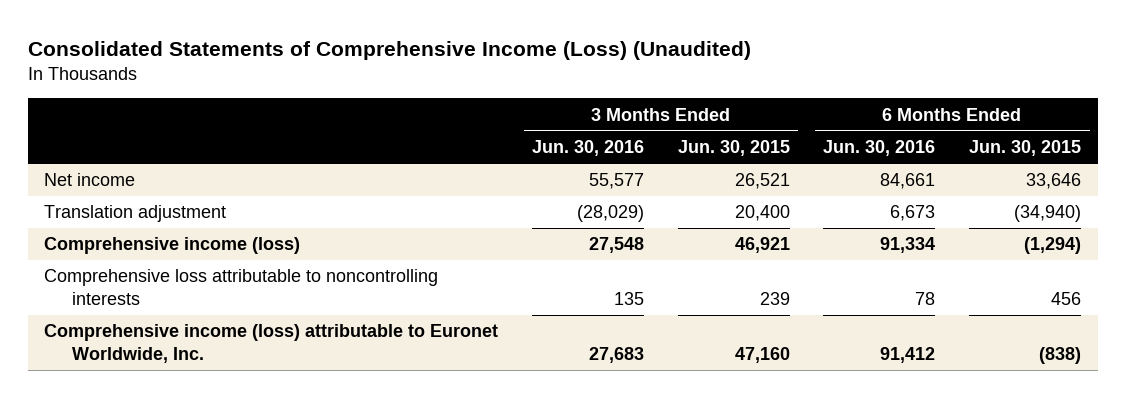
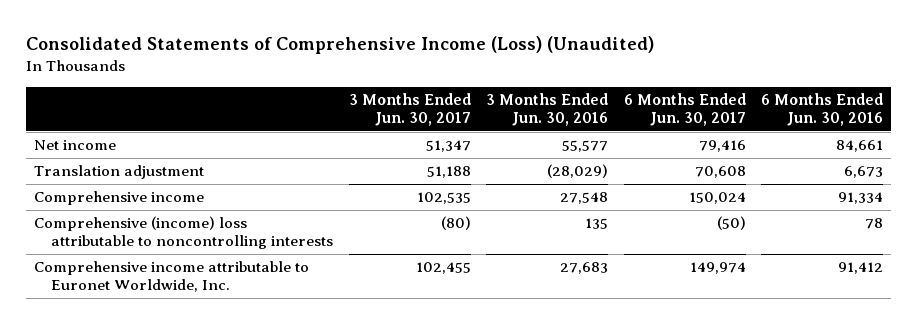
- | 3 Months Ended Jun. 30, 2016 | 3 Months Ended Jun. 30, 2015 | 6 Months Ended Jun. 30, 2016 | 6 Months Ended Jun. 30, 2015
+ | 3 Months Ended Jun. 30, 2017 | 3 Months Ended Jun. 30, 2016 | 6 Months Ended Jun. 30, 2017 | 6 Months Ended Jun. 30, 2016
- Comprehensive income (loss) | 27,548 | 46,921 | 91,334 | (1,294)
- Comprehensive loss attributable to noncontrolling interests | 135 | 239 | 78 | 456
- Comprehensive income (loss) attributable to Euronet Worldwide, Inc. | 27,683 | 47,160 | 91,412 | (838)
+ Comprehensive income | 102,535 | 27,548 | 150,024 | 91,334
+ Comprehensive (income) loss attributable to noncontrolling interests | (80) | 135 | (50) | 78
+ Comprehensive income attributable to Euronet Worldwide, Inc. | 102,455 | 27,683 | 149,974 | 91,412

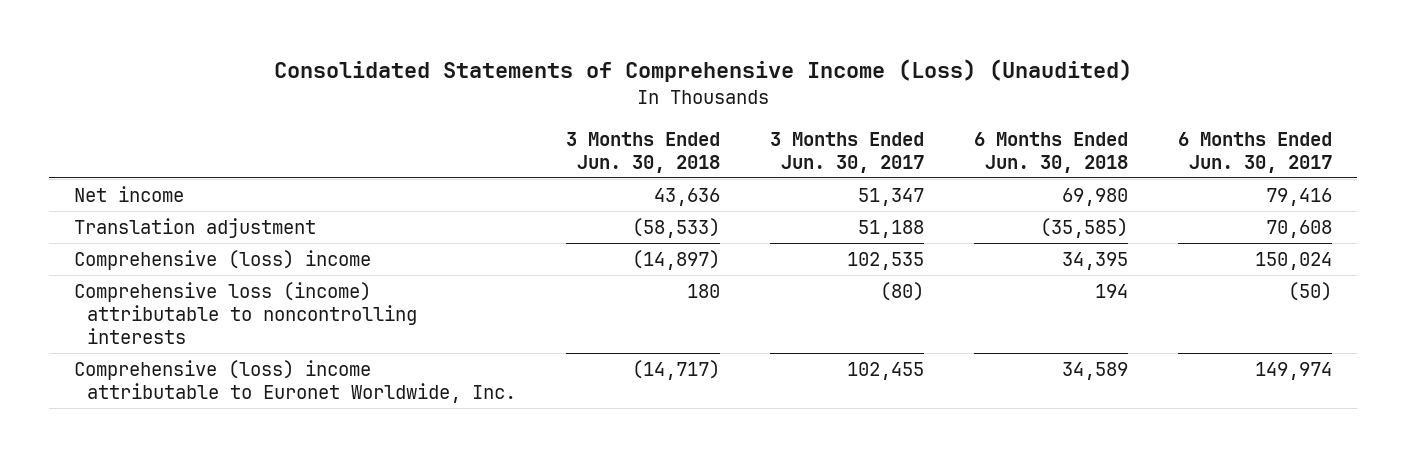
- | 3 Months Ended Jun. 30, 2017 | 3 Months Ended Jun. 30, 2016 | 6 Months Ended Jun. 30, 2017 | 6 Months Ended Jun. 30, 2016
+ | 3 Months Ended Jun. 30, 2018 | 3 Months Ended Jun. 30, 2017 | 6 Months Ended Jun. 30, 2018 | 6 Months Ended Jun. 30, 2017
- Comprehensive income | 102,535 | 27,548 | 150,024 | 91,334
- Comprehensive (income) loss attributable to noncontrolling interests | (80) | 135 | (50) | 78
- Comprehensive income attributable to Euronet Worldwide, Inc. | 102,455 | 27,683 | 149,974 | 91,412
+ Comprehensive (loss) income | (14,897) | 102,535 | 34,395 | 150,024
+ Comprehensive loss (income) attributable to noncontrolling interests | 180 | (80) | 194 | (50)
+ Comprehensive (loss) income attributable to Euronet Worldwide, Inc. | (14,717) | 102,455 | 34,589 | 149,974

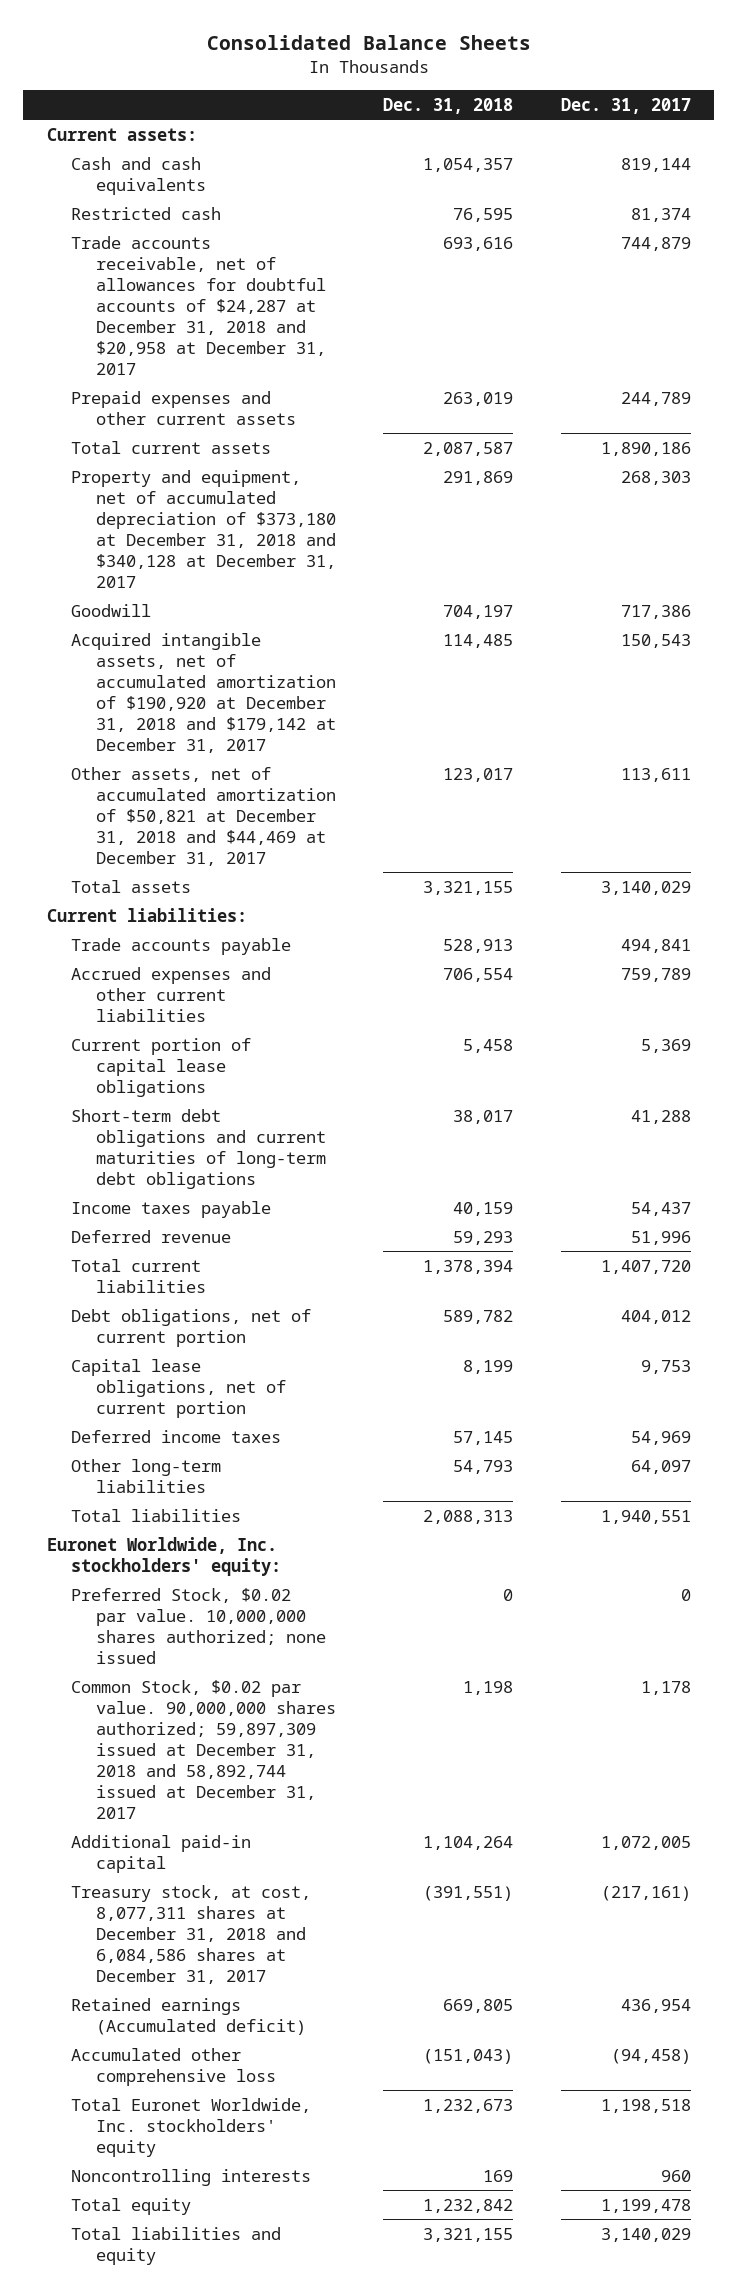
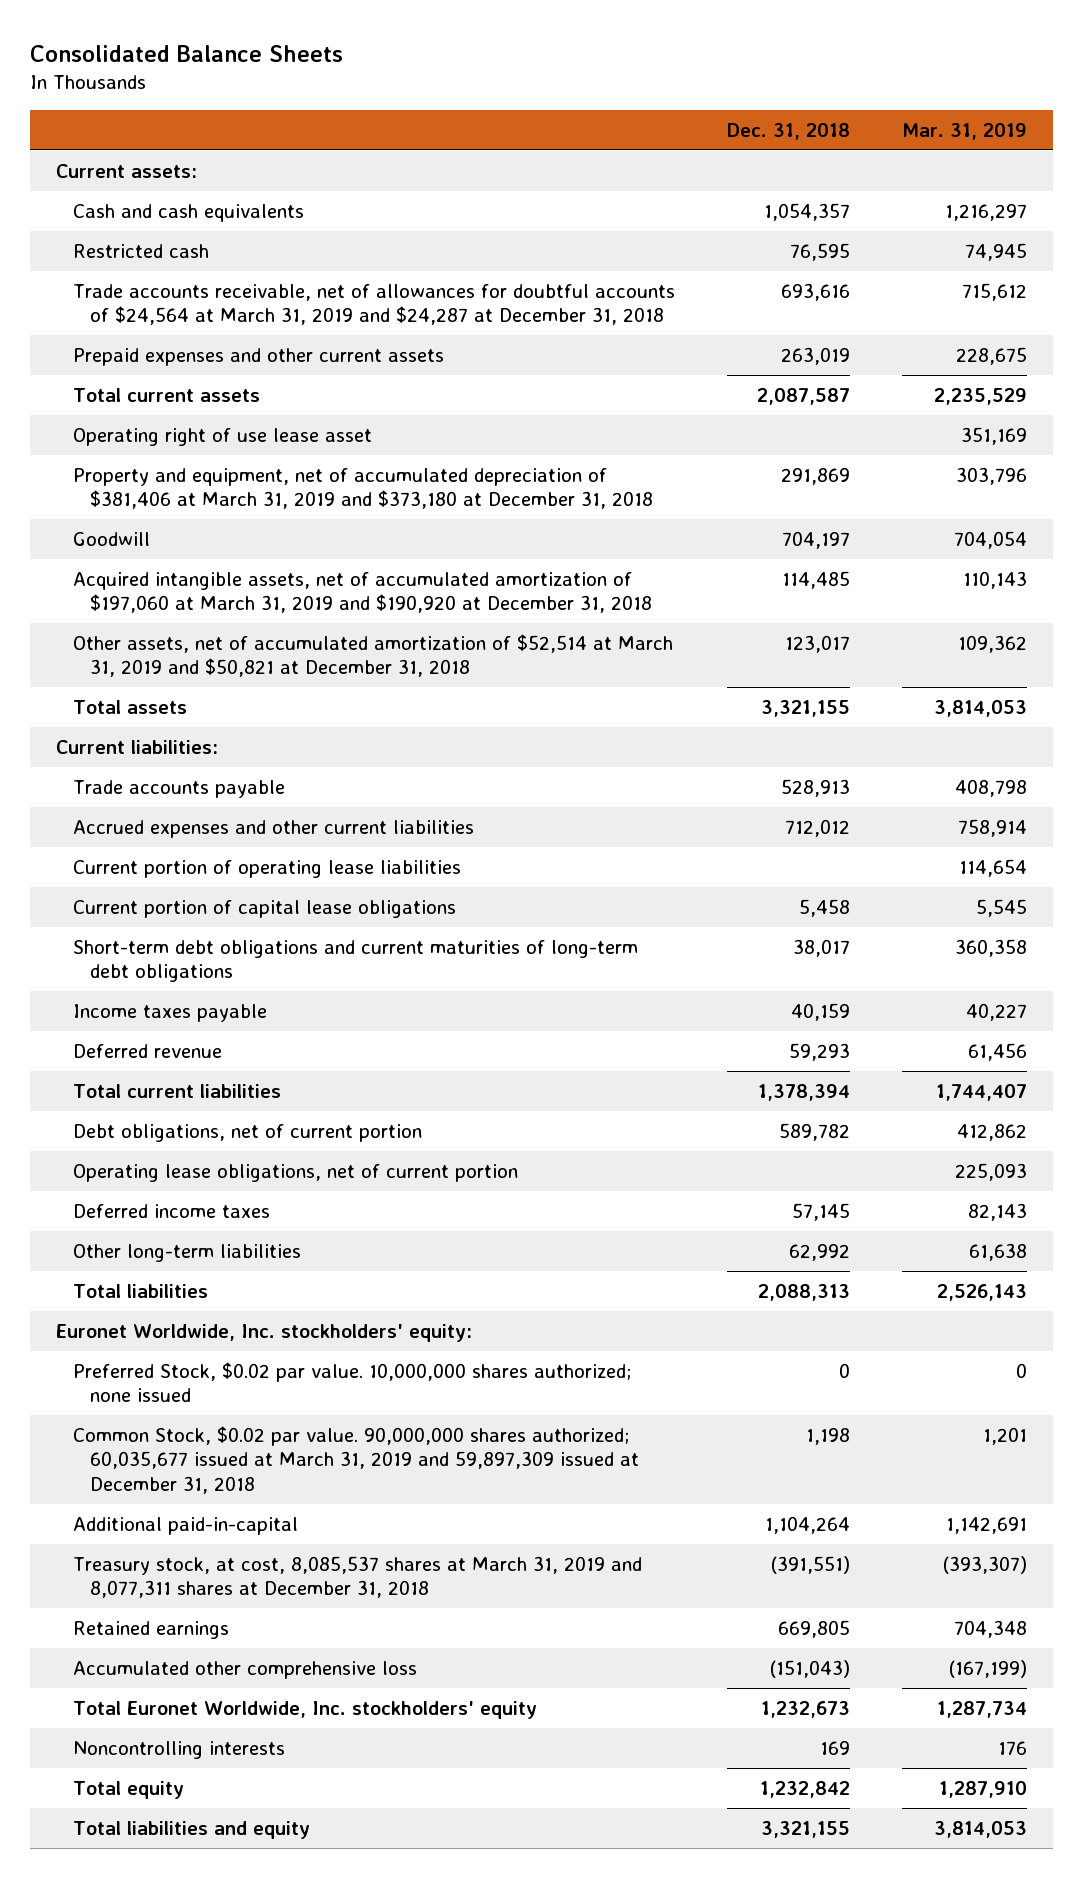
- | Dec. 31, 2018 | Dec. 31, 2017
+ | Dec. 31, 2018 | Mar. 31, 2019
- Trade accounts receivable, net of allowances for doubtful accounts of $24,287 at December 31, 2018 and $20,958 at December 31, 2017 | 693,616 | 744,879
+ Trade accounts receivable, net of allowances for doubtful accounts of $24,564 at March 31, 2019 and $24,287 at December 31, 2018 | 693,616 | 715,612
- Property and equipment, net of accumulated depreciation of $373,180 at December 31, 2018 and $340,128 at December 31, 2017 | 291,869 | 268,303
+ Operating right of use lease asset | | 351,169
+ Property and equipment, net of accumulated depreciation of $381,406 at March 31, 2019 and $373,180 at December 31, 2018 | 291,869 | 303,796
- Acquired intangible assets, net of accumulated amortization of $190,920 at December 31, 2018 and $179,142 at December 31, 2017 | 114,485 | 150,543
- Other assets, net of accumulated amortization of $50,821 at December 31, 2018 and $44,469 at December 31, 2017 | 123,017 | 113,611
+ Acquired intangible assets, net of accumulated amortization of $197,060 at March 31, 2019 and $190,920 at December 31, 2018 | 114,485 | 110,143
+ Other assets, net of accumulated amortization of $52,514 at March 31, 2019 and $50,821 at December 31, 2018 | 123,017 | 109,362
- Accrued expenses and other current liabilities | 706,554 | 759,789
+ Accrued expenses and other current liabilities | 712,012 | 758,914
+ Current portion of operating lease liabilities | | 114,654
- Capital lease obligations, net of current portion | 8,199 | 9,753
+ Operating lease obligations, net of current portion | | 225,093
- Other long-term liabilities | 54,793 | 64,097
+ Other long-term liabilities | 62,992 | 61,638
- Common Stock, $0.02 par value. 90,000,000 shares authorized; 59,897,309 issued at December 31, 2018 and 58,892,744 issued at December 31, 2017 | 1,198 | 1,178
- Additional paid-in capital | 1,104,264 | 1,072,005
- Treasury stock, at cost, 8,077,311 shares at December 31, 2018 and 6,084,586 shares at December 31, 2017 | (391,551) | (217,161)
- Retained earnings (Accumulated deficit) | 669,805 | 436,954
+ Common Stock, $0.02 par value. 90,000,000 shares authorized; 60,035,677 issued at March 31, 2019 and 59,897,309 issued at December 31, 2018 | 1,198 | 1,201
+ Additional paid-in-capital | 1,104,264 | 1,142,691
+ Treasury stock, at cost, 8,085,537 shares at March 31, 2019 and 8,077,311 shares at December 31, 2018 | (391,551) | (393,307)
+ Retained earnings | 669,805 | 704,348

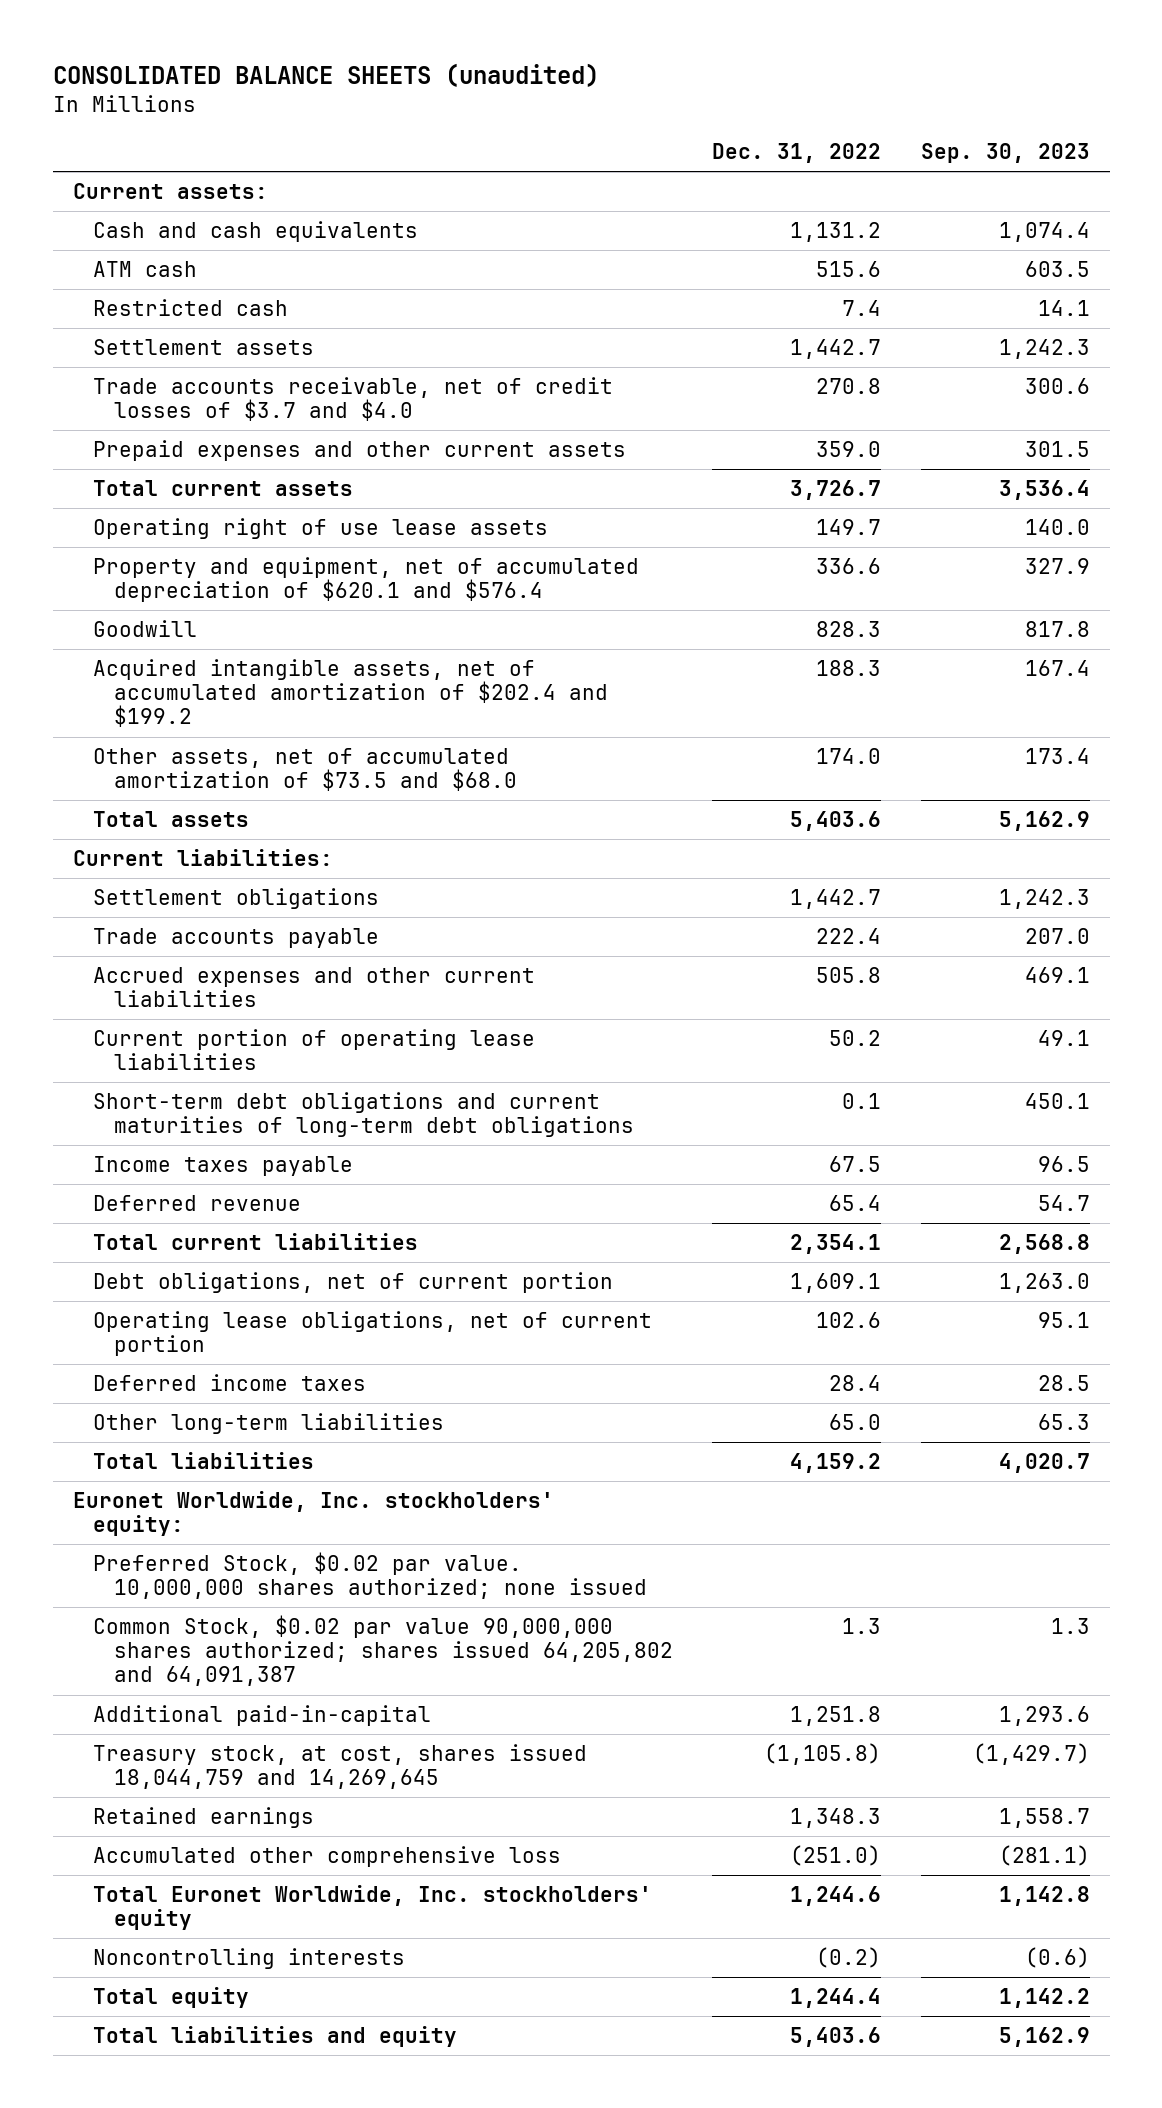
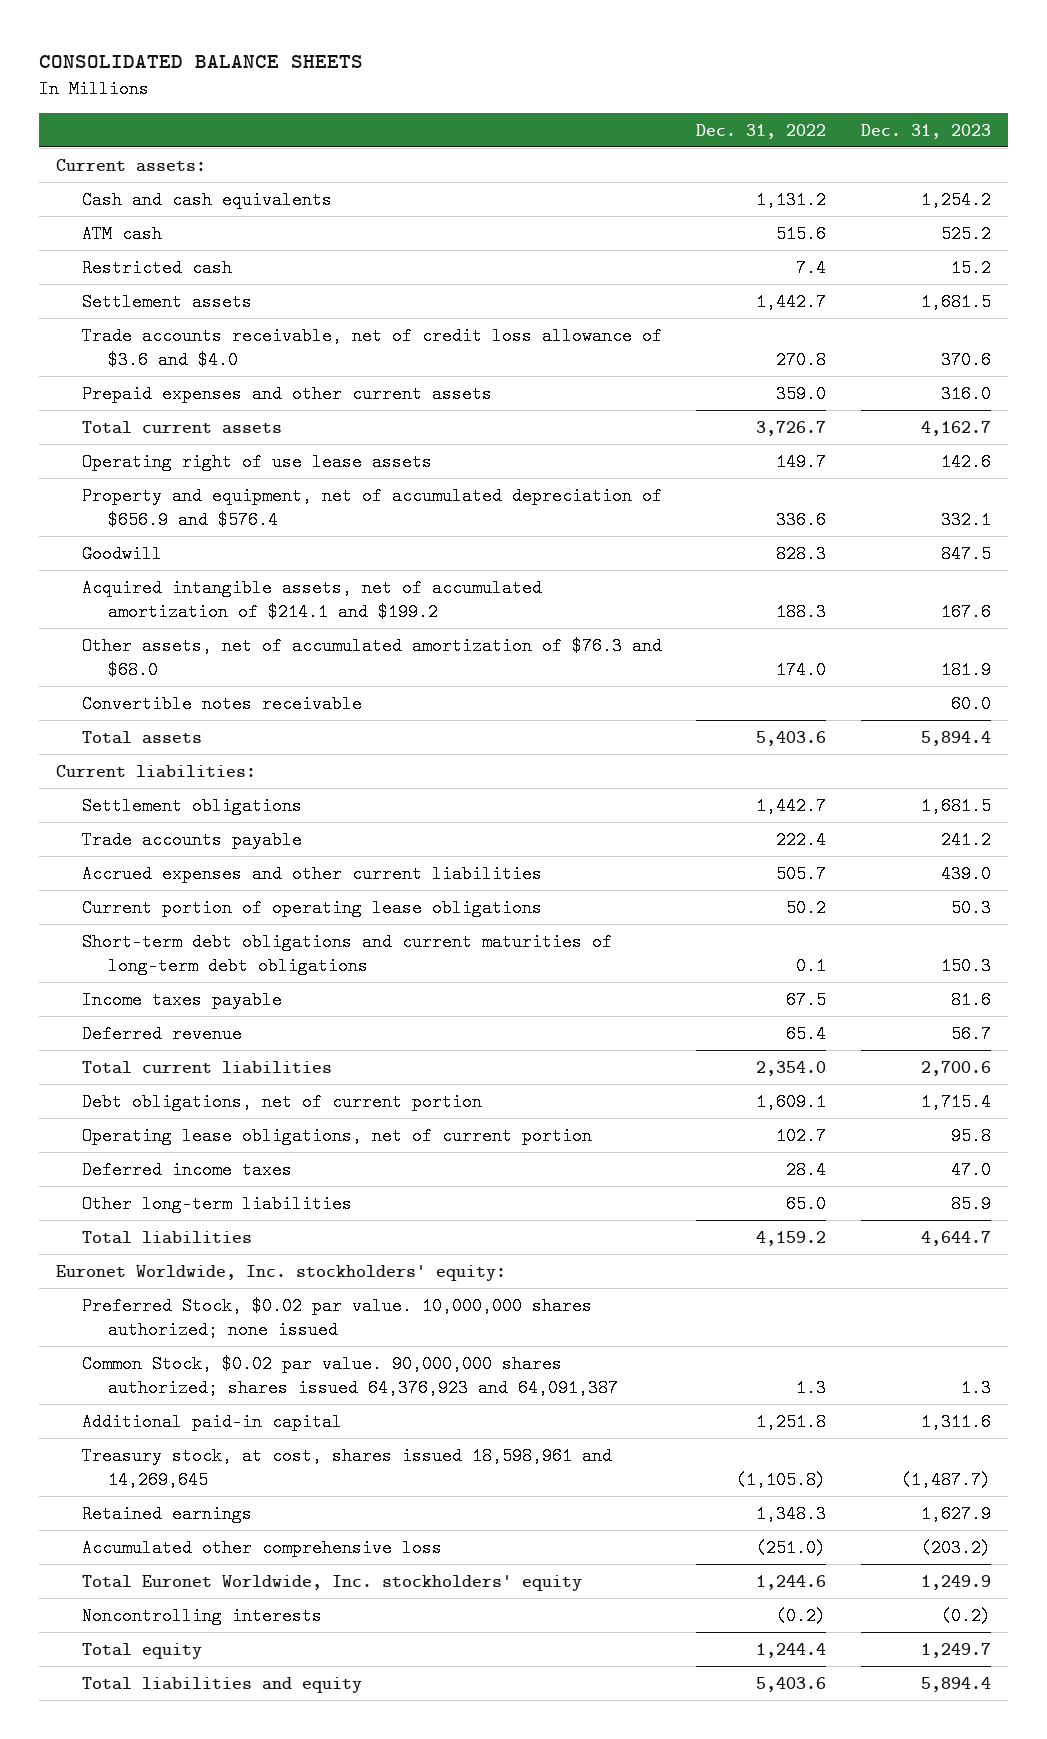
- CONSOLIDATED BALANCE SHEETS (unaudited)
+ CONSOLIDATED BALANCE SHEETS
- | Dec. 31, 2022 | Sep. 30, 2023
+ | Dec. 31, 2022 | Dec. 31, 2023
- Trade accounts receivable, net of credit losses of $3.7 and $4.0 | 270.8 | 300.6
+ Trade accounts receivable, net of credit loss allowance of $3.6 and $4.0 | 270.8 | 370.6
- Property and equipment, net of accumulated depreciation of $620.1 and $576.4 | 336.6 | 327.9
+ Property and equipment, net of accumulated depreciation of $656.9 and $576.4 | 336.6 | 332.1
- Acquired intangible assets, net of accumulated amortization of $202.4 and $199.2 | 188.3 | 167.4
- Other assets, net of accumulated amortization of $73.5 and $68.0 | 174.0 | 173.4
+ Acquired intangible assets, net of accumulated amortization of $214.1 and $199.2 | 188.3 | 167.6
+ Other assets, net of accumulated amortization of $76.3 and $68.0 | 174.0 | 181.9
+ Convertible notes receivable | | 60.0
- Accrued expenses and other current liabilities | 505.8 | 469.1
- Current portion of operating lease liabilities | 50.2 | 49.1
+ Accrued expenses and other current liabilities | 505.7 | 439.0
+ Current portion of operating lease obligations | 50.2 | 50.3
- Total current liabilities | 2,354.1 | 2,568.8
+ Total current liabilities | 2,354.0 | 2,700.6
- Operating lease obligations, net of current portion | 102.6 | 95.1
+ Operating lease obligations, net of current portion | 102.7 | 95.8
- Common Stock, $0.02 par value 90,000,000 shares authorized; shares issued 64,205,802 and 64,091,387 | 1.3 | 1.3
- Additional paid-in-capital | 1,251.8 | 1,293.6
- Treasury stock, at cost, shares issued 18,044,759 and 14,269,645 | (1,105.8) | (1,429.7)
+ Common Stock, $0.02 par value. 90,000,000 shares authorized; shares issued 64,376,923 and 64,091,387 | 1.3 | 1.3
+ Additional paid-in capital | 1,251.8 | 1,311.6
+ Treasury stock, at cost, shares issued 18,598,961 and 14,269,645 | (1,105.8) | (1,487.7)

